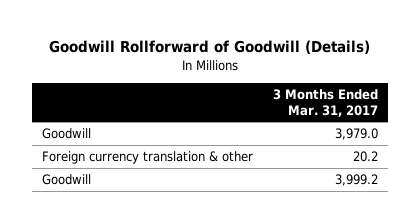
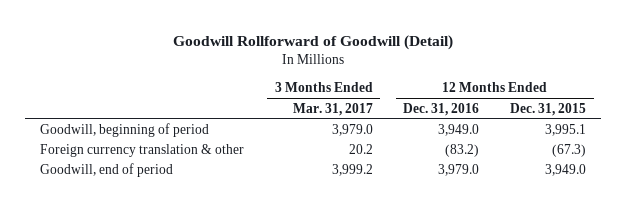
- Goodwill Rollforward of Goodwill (Details)
+ Goodwill Rollforward of Goodwill (Detail)
- | 3 Months Ended Mar. 31, 2017
+ | 3 Months Ended Mar. 31, 2017 | 12 Months Ended Dec. 31, 2016 | 12 Months Ended Dec. 31, 2015
- Goodwill | 3,979.0
+ Goodwill, beginning of period | 3,979.0 | 3,949.0 | 3,995.1
- Goodwill | 3,999.2
+ Goodwill, end of period | 3,999.2 | 3,979.0 | 3,949.0

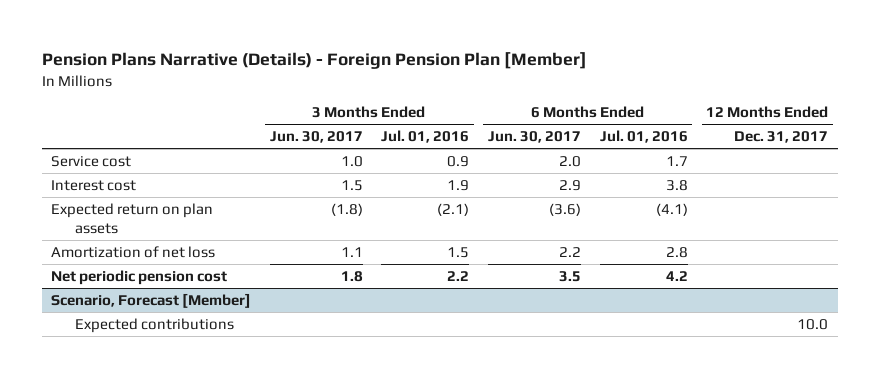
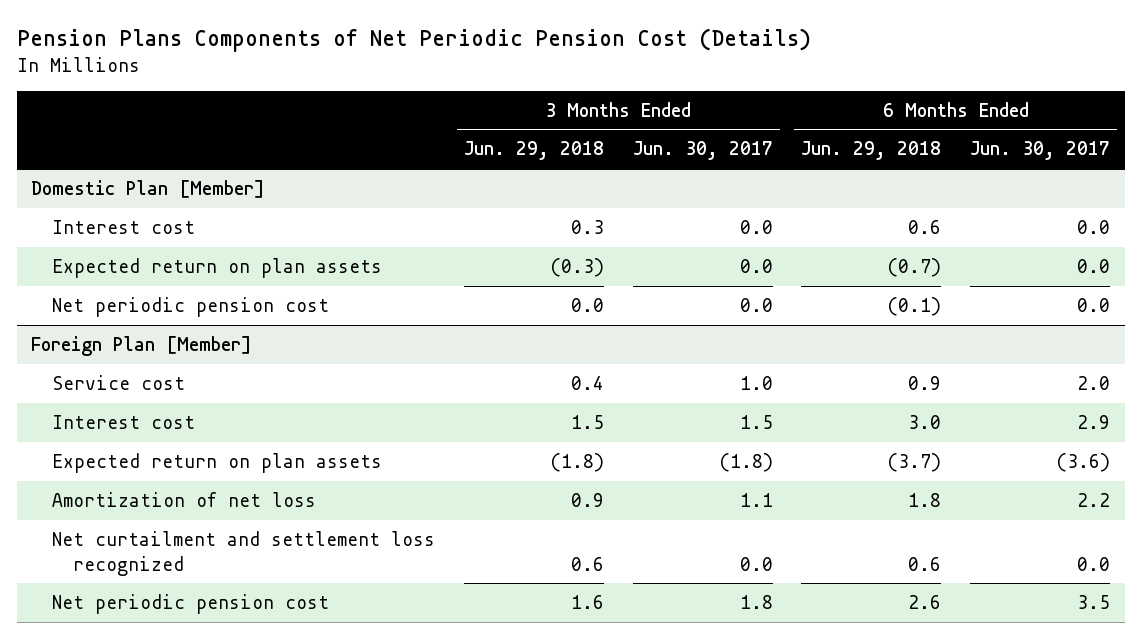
- Pension Plans Narrative (Details) - Foreign Pension Plan [Member]
+ Pension Plans Components of Net Periodic Pension Cost (Details)
- | 3 Months Ended Jun. 30, 2017 | 3 Months Ended Jul. 01, 2016 | 6 Months Ended Jun. 30, 2017 | 6 Months Ended Jul. 01, 2016 | 12 Months Ended Dec. 31, 2017
+ | 3 Months Ended Jun. 29, 2018 | 3 Months Ended Jun. 30, 2017 | 6 Months Ended Jun. 29, 2018 | 6 Months Ended Jun. 30, 2017
+ Domestic Plan [Member]
+ Interest cost | 0.3 | 0.0 | 0.6 | 0.0
+ Expected return on plan assets | (0.3) | 0.0 | (0.7) | 0.0
+ Net periodic pension cost | 0.0 | 0.0 | (0.1) | 0.0
+ Foreign Plan [Member]
+ Net curtailment and settlement loss recognized | 0.6 | 0.0 | 0.6 | 0.0
- Scenario, Forecast [Member]
- Expected contributions | | | | | 10.0

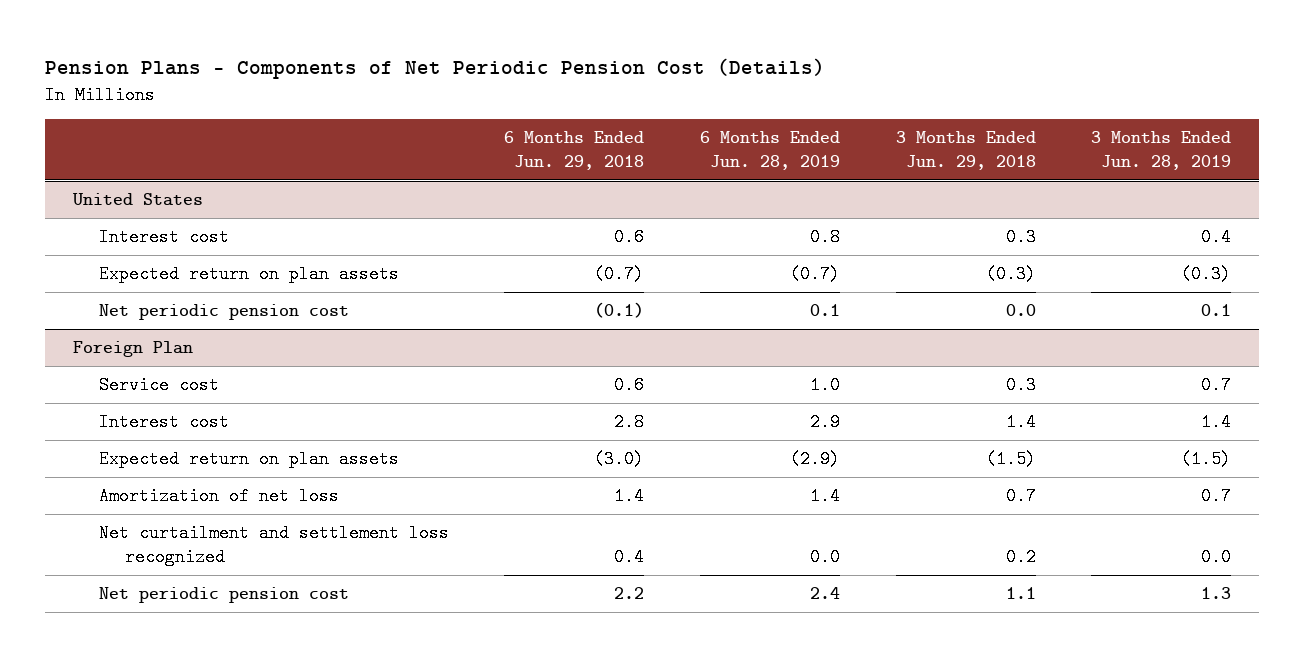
- Pension Plans Components of Net Periodic Pension Cost (Details)
+ Pension Plans - Components of Net Periodic Pension Cost (Details)
- | 3 Months Ended Jun. 29, 2018 | 3 Months Ended Jun. 30, 2017 | 6 Months Ended Jun. 29, 2018 | 6 Months Ended Jun. 30, 2017
+ | 6 Months Ended Jun. 29, 2018 | 6 Months Ended Jun. 28, 2019 | 3 Months Ended Jun. 29, 2018 | 3 Months Ended Jun. 28, 2019
- Domestic Plan [Member]
+ United States
- Foreign Plan [Member]
- Service cost | 0.4 | 1.0 | 0.9 | 2.0
- Interest cost | 1.5 | 1.5 | 3.0 | 2.9
- Expected return on plan assets | (1.8) | (1.8) | (3.7) | (3.6)
- Amortization of net loss | 0.9 | 1.1 | 1.8 | 2.2
- Net curtailment and settlement loss recognized | 0.6 | 0.0 | 0.6 | 0.0
- Net periodic pension cost | 1.6 | 1.8 | 2.6 | 3.5
+ Foreign Plan
+ Service cost | 0.6 | 1.0 | 0.3 | 0.7
+ Interest cost | 2.8 | 2.9 | 1.4 | 1.4
+ Expected return on plan assets | (3.0) | (2.9) | (1.5) | (1.5)
+ Amortization of net loss | 1.4 | 1.4 | 0.7 | 0.7
+ Net curtailment and settlement loss recognized | 0.4 | 0.0 | 0.2 | 0.0
+ Net periodic pension cost | 2.2 | 2.4 | 1.1 | 1.3

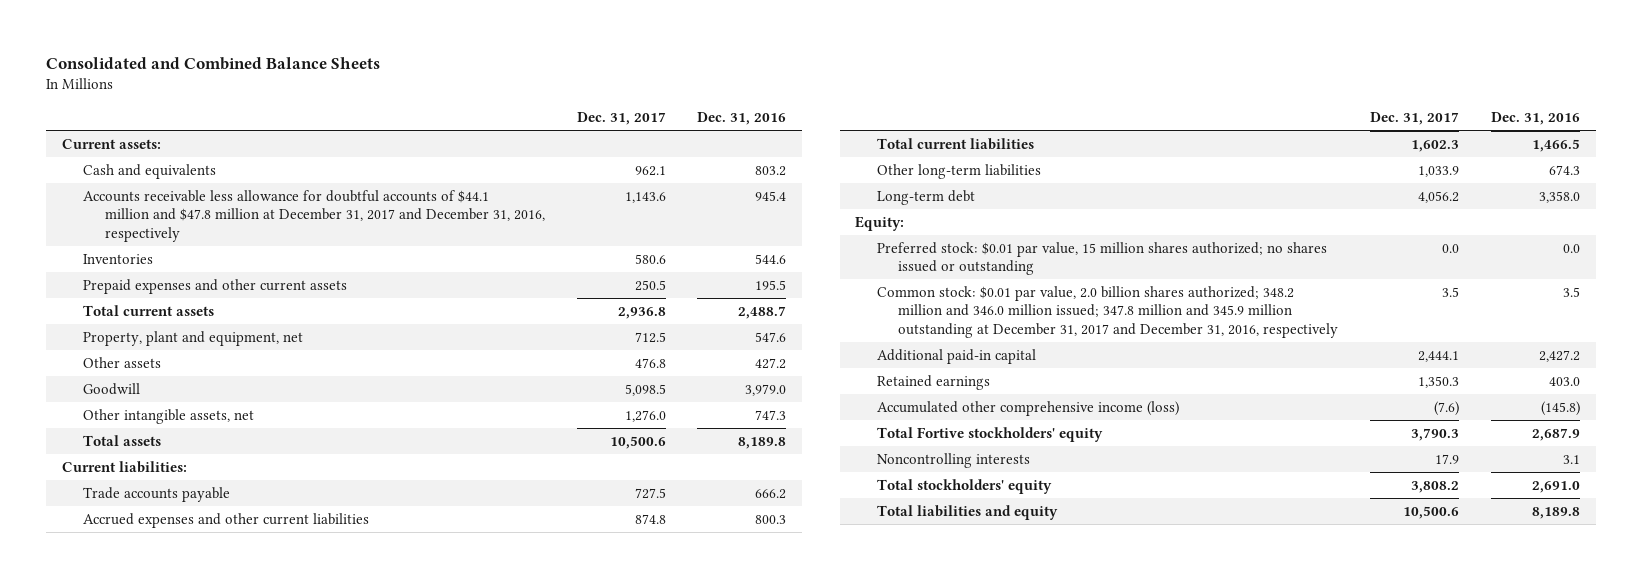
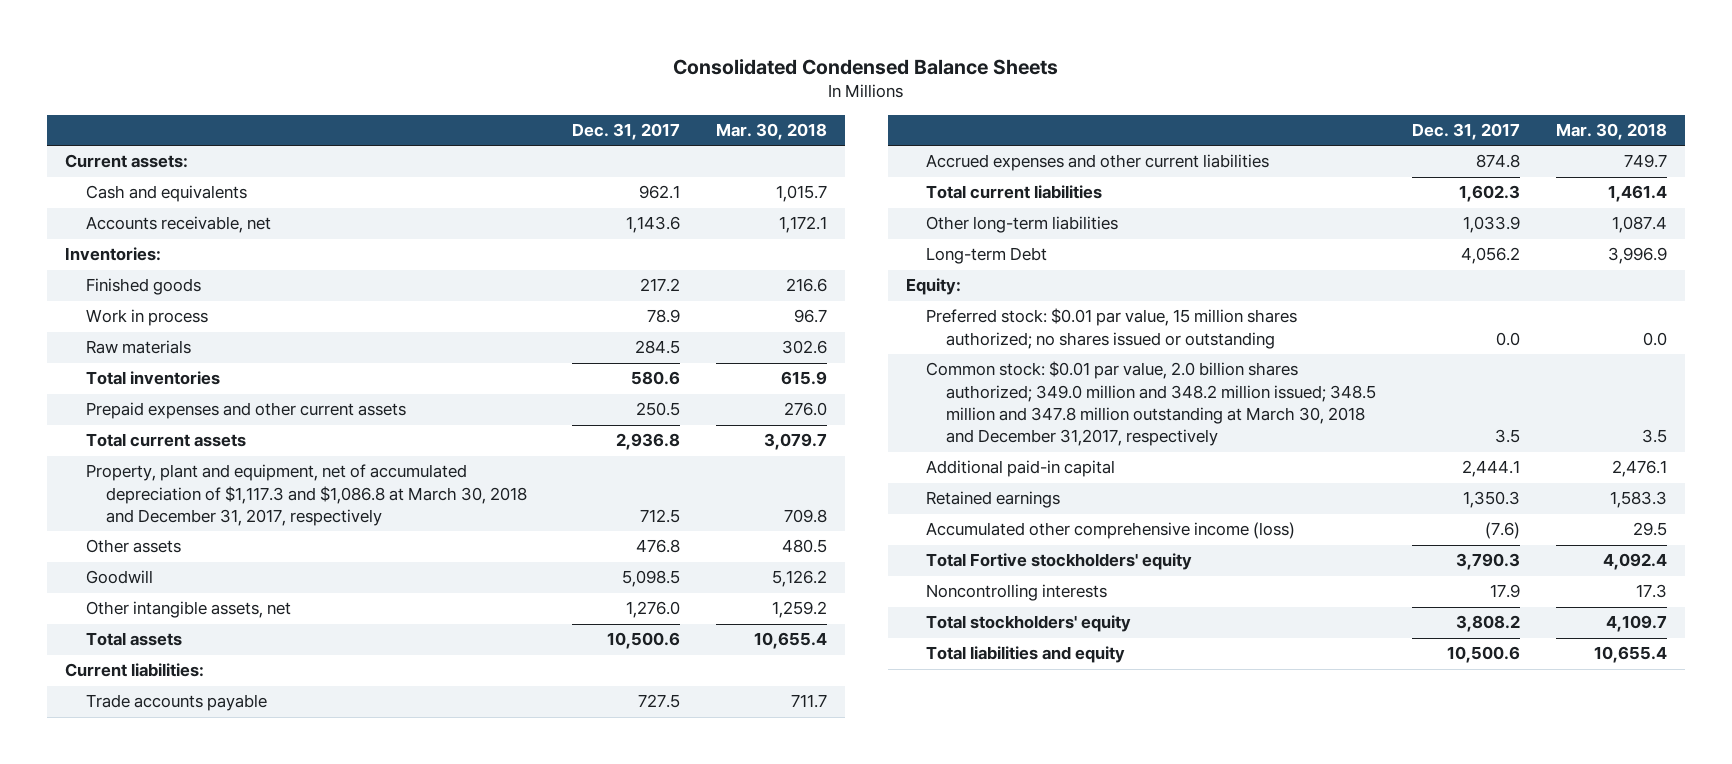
- Consolidated and Combined Balance Sheets
+ Consolidated Condensed Balance Sheets
- | Dec. 31, 2017 | Dec. 31, 2016
+ | Dec. 31, 2017 | Mar. 30, 2018
- Accounts receivable less allowance for doubtful accounts of $44.1 million and $47.8 million at December 31, 2017 and December 31, 2016, respectively | 1,143.6 | 945.4
- Inventories | 580.6 | 544.6
+ Accounts receivable, net | 1,143.6 | 1,172.1
+ Inventories:
+ Finished goods | 217.2 | 216.6
+ Work in process | 78.9 | 96.7
+ Raw materials | 284.5 | 302.6
+ Total inventories | 580.6 | 615.9
- Property, plant and equipment, net | 712.5 | 547.6
+ Property, plant and equipment, net of accumulated depreciation of $1,117.3 and $1,086.8 at March 30, 2018 and December 31, 2017, respectively | 712.5 | 709.8
- Long-term debt | 4,056.2 | 3,358.0
+ Long-term Debt | 4,056.2 | 3,996.9
- Common stock: $0.01 par value, 2.0 billion shares authorized; 348.2 million and 346.0 million issued; 347.8 million and 345.9 million outstanding at December 31, 2017 and December 31, 2016, respectively | 3.5 | 3.5
+ Common stock: $0.01 par value, 2.0 billion shares authorized; 349.0 million and 348.2 million issued; 348.5 million and 347.8 million outstanding at March 30, 2018 and December 31,2017, respectively | 3.5 | 3.5

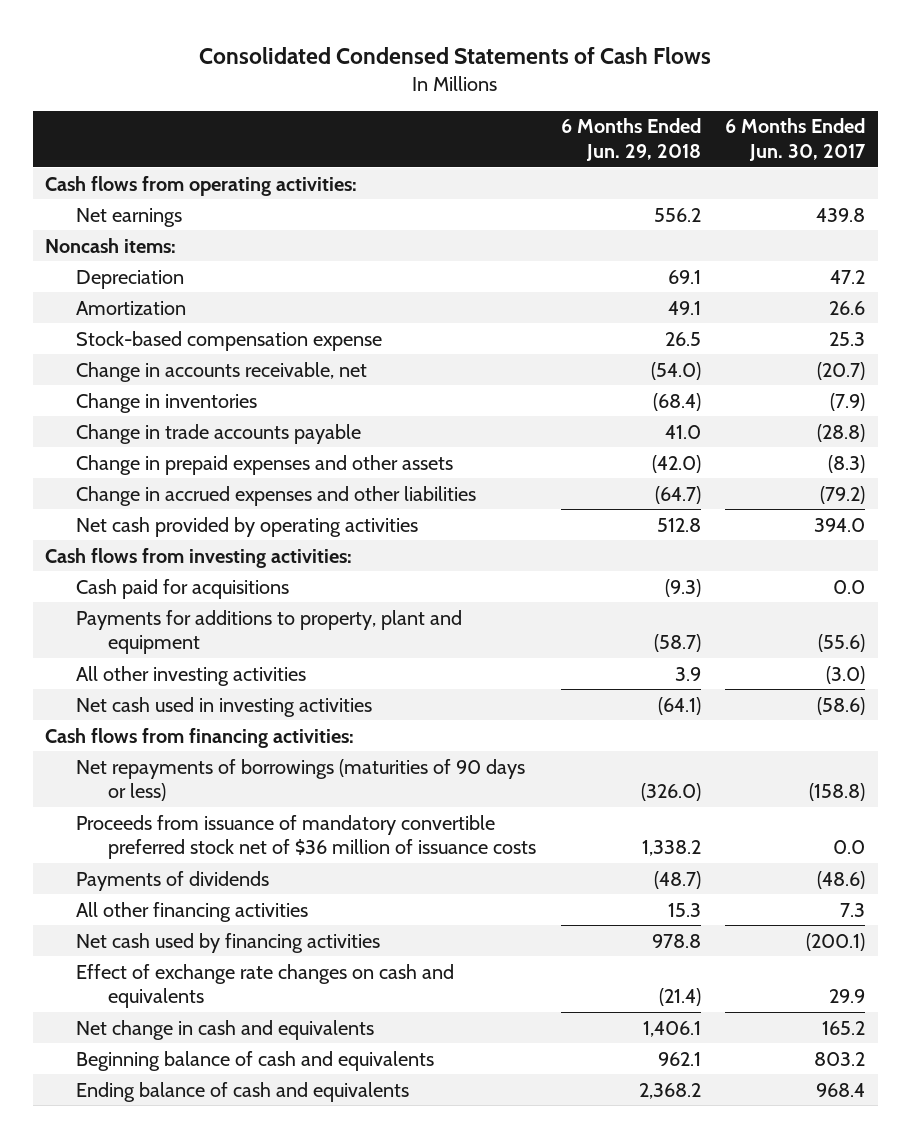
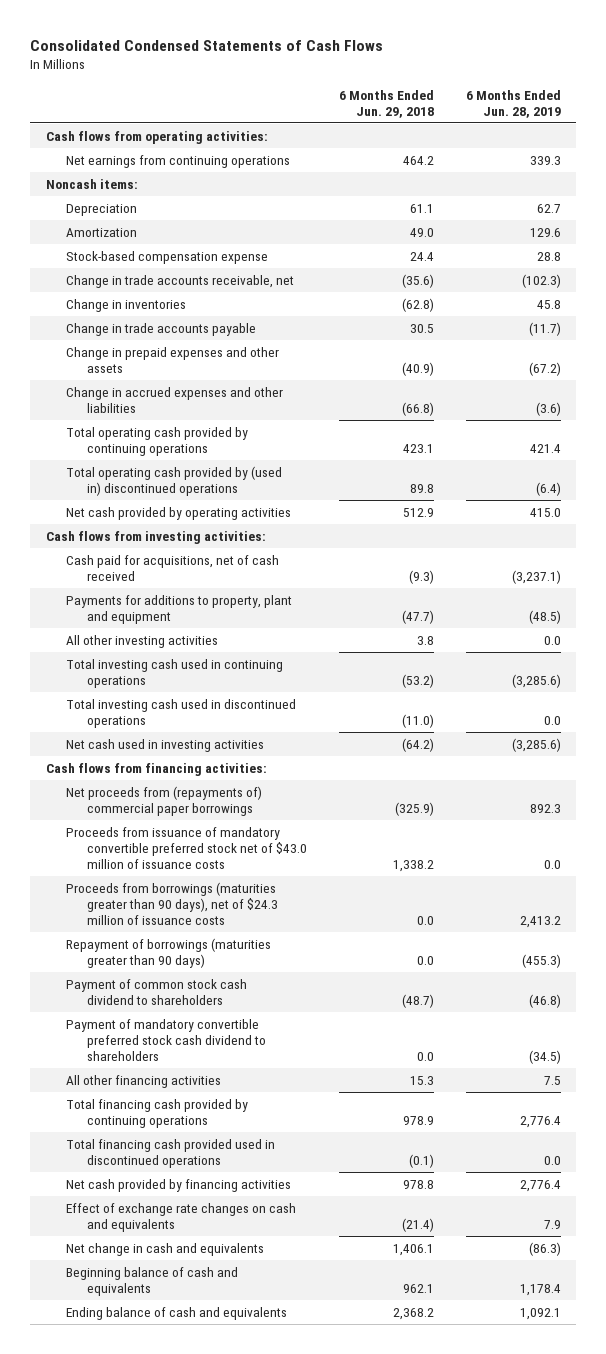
- | 6 Months Ended Jun. 29, 2018 | 6 Months Ended Jun. 30, 2017
+ | 6 Months Ended Jun. 29, 2018 | 6 Months Ended Jun. 28, 2019
- Net earnings | 556.2 | 439.8
+ Net earnings from continuing operations | 464.2 | 339.3
- Depreciation | 69.1 | 47.2
- Amortization | 49.1 | 26.6
- Stock-based compensation expense | 26.5 | 25.3
- Change in accounts receivable, net | (54.0) | (20.7)
- Change in inventories | (68.4) | (7.9)
- Change in trade accounts payable | 41.0 | (28.8)
- Change in prepaid expenses and other assets | (42.0) | (8.3)
- Change in accrued expenses and other liabilities | (64.7) | (79.2)
- Net cash provided by operating activities | 512.8 | 394.0
+ Depreciation | 61.1 | 62.7
+ Amortization | 49.0 | 129.6
+ Stock-based compensation expense | 24.4 | 28.8
+ Change in trade accounts receivable, net | (35.6) | (102.3)
+ Change in inventories | (62.8) | 45.8
+ Change in trade accounts payable | 30.5 | (11.7)
+ Change in prepaid expenses and other assets | (40.9) | (67.2)
+ Change in accrued expenses and other liabilities | (66.8) | (3.6)
+ Total operating cash provided by continuing operations | 423.1 | 421.4
+ Total operating cash provided by (used in) discontinued operations | 89.8 | (6.4)
+ Net cash provided by operating activities | 512.9 | 415.0
- Cash paid for acquisitions | (9.3) | 0.0
- Payments for additions to property, plant and equipment | (58.7) | (55.6)
- All other investing activities | 3.9 | (3.0)
- Net cash used in investing activities | (64.1) | (58.6)
+ Cash paid for acquisitions, net of cash received | (9.3) | (3,237.1)
+ Payments for additions to property, plant and equipment | (47.7) | (48.5)
+ All other investing activities | 3.8 | 0.0
+ Total investing cash used in continuing operations | (53.2) | (3,285.6)
+ Total investing cash used in discontinued operations | (11.0) | 0.0
+ Net cash used in investing activities | (64.2) | (3,285.6)
- Net repayments of borrowings (maturities of 90 days or less) | (326.0) | (158.8)
- Proceeds from issuance of mandatory convertible preferred stock net of $36 million of issuance costs | 1,338.2 | 0.0
- Payments of dividends | (48.7) | (48.6)
+ Net proceeds from (repayments of) commercial paper borrowings | (325.9) | 892.3
+ Proceeds from issuance of mandatory convertible preferred stock net of $43.0 million of issuance costs | 1,338.2 | 0.0
+ Proceeds from borrowings (maturities greater than 90 days), net of $24.3 million of issuance costs | 0.0 | 2,413.2
+ Repayment of borrowings (maturities greater than 90 days) | 0.0 | (455.3)
+ Payment of common stock cash dividend to shareholders | (48.7) | (46.8)
+ Payment of mandatory convertible preferred stock cash dividend to shareholders | 0.0 | (34.5)
- Net cash used by financing activities | 978.8 | (200.1)
+ Total financing cash provided by continuing operations | 978.9 | 2,776.4
+ Total financing cash provided used in discontinued operations | (0.1) | 0.0
+ Net cash provided by financing activities | 978.8 | 2,776.4

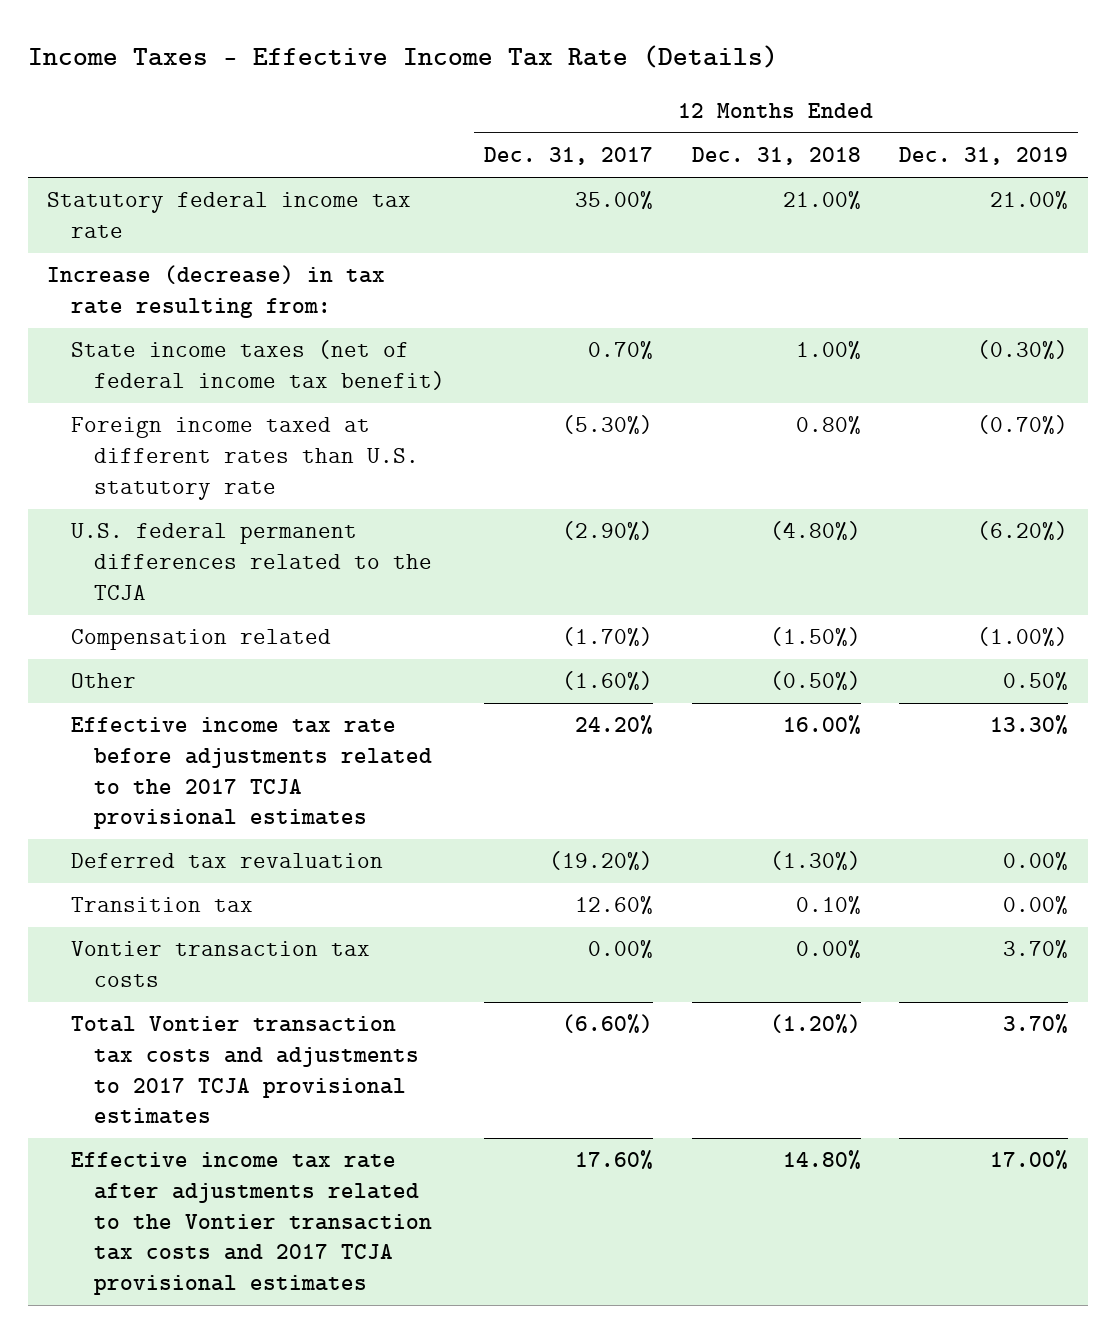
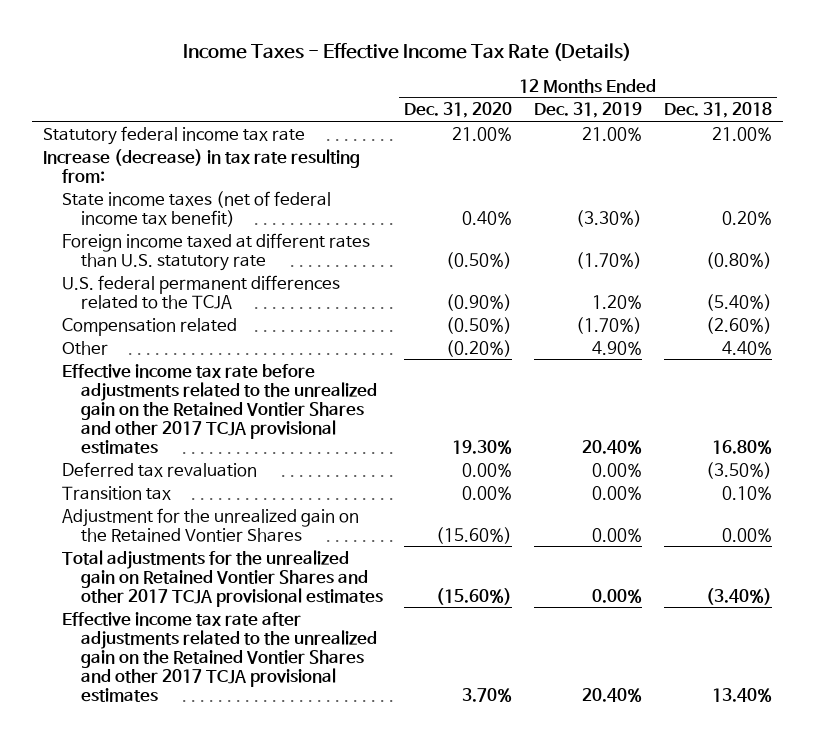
- | 12 Months Ended Dec. 31, 2017 | 12 Months Ended Dec. 31, 2018 | 12 Months Ended Dec. 31, 2019
+ | 12 Months Ended Dec. 31, 2020 | 12 Months Ended Dec. 31, 2019 | 12 Months Ended Dec. 31, 2018
- State income taxes (net of federal income tax benefit) | 0.70% | 1.00% | (0.30%)
- Foreign income taxed at different rates than U.S. statutory rate | (5.30%) | 0.80% | (0.70%)
- U.S. federal permanent differences related to the TCJA | (2.90%) | (4.80%) | (6.20%)
- Compensation related | (1.70%) | (1.50%) | (1.00%)
- Other | (1.60%) | (0.50%) | 0.50%
- Effective income tax rate before adjustments related to the 2017 TCJA provisional estimates | 24.20% | 16.00% | 13.30%
- Deferred tax revaluation | (19.20%) | (1.30%) | 0.00%
+ State income taxes (net of federal income tax benefit) | 0.40% | (3.30%) | 0.20%
+ Foreign income taxed at different rates than U.S. statutory rate | (0.50%) | (1.70%) | (0.80%)
+ U.S. federal permanent differences related to the TCJA | (0.90%) | 1.20% | (5.40%)
+ Compensation related | (0.50%) | (1.70%) | (2.60%)
+ Other | (0.20%) | 4.90% | 4.40%
+ Effective income tax rate before adjustments related to the unrealized gain on the Retained Vontier Shares and other 2017 TCJA provisional estimates | 19.30% | 20.40% | 16.80%
+ Deferred tax revaluation | 0.00% | 0.00% | (3.50%)
- Vontier transaction tax costs | 0.00% | 0.00% | 3.70%
- Total Vontier transaction tax costs and adjustments to 2017 TCJA provisional estimates | (6.60%) | (1.20%) | 3.70%
- Effective income tax rate after adjustments related to the Vontier transaction tax costs and 2017 TCJA provisional estimates | 17.60% | 14.80% | 17.00%
+ Adjustment for the unrealized gain on the Retained Vontier Shares | (15.60%) | 0.00% | 0.00%
+ Total adjustments for the unrealized gain on Retained Vontier Shares and other 2017 TCJA provisional estimates | (15.60%) | 0.00% | (3.40%)
+ Effective income tax rate after adjustments related to the unrealized gain on the Retained Vontier Shares and other 2017 TCJA provisional estimates | 3.70% | 20.40% | 13.40%

